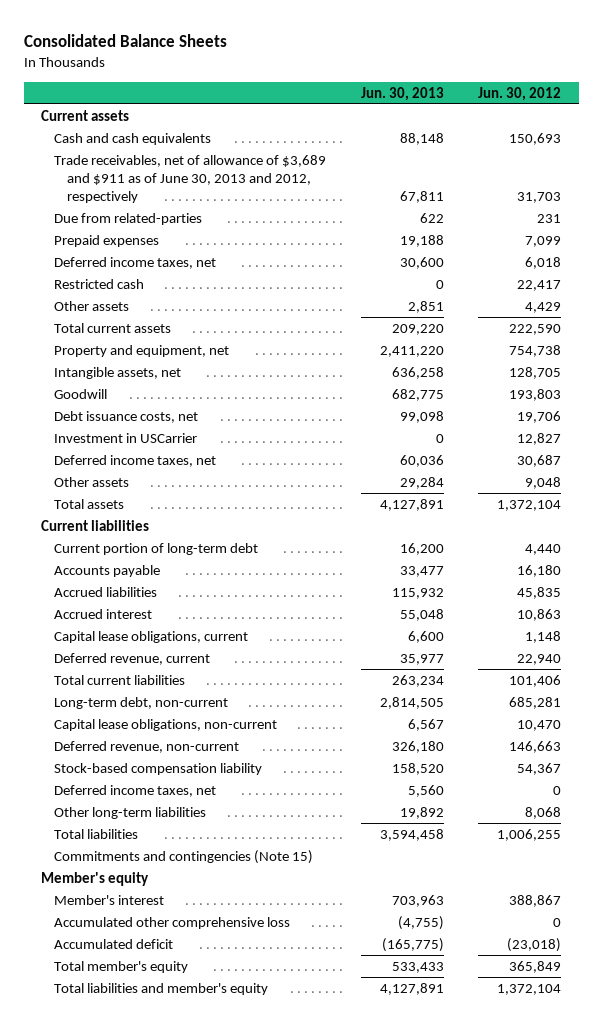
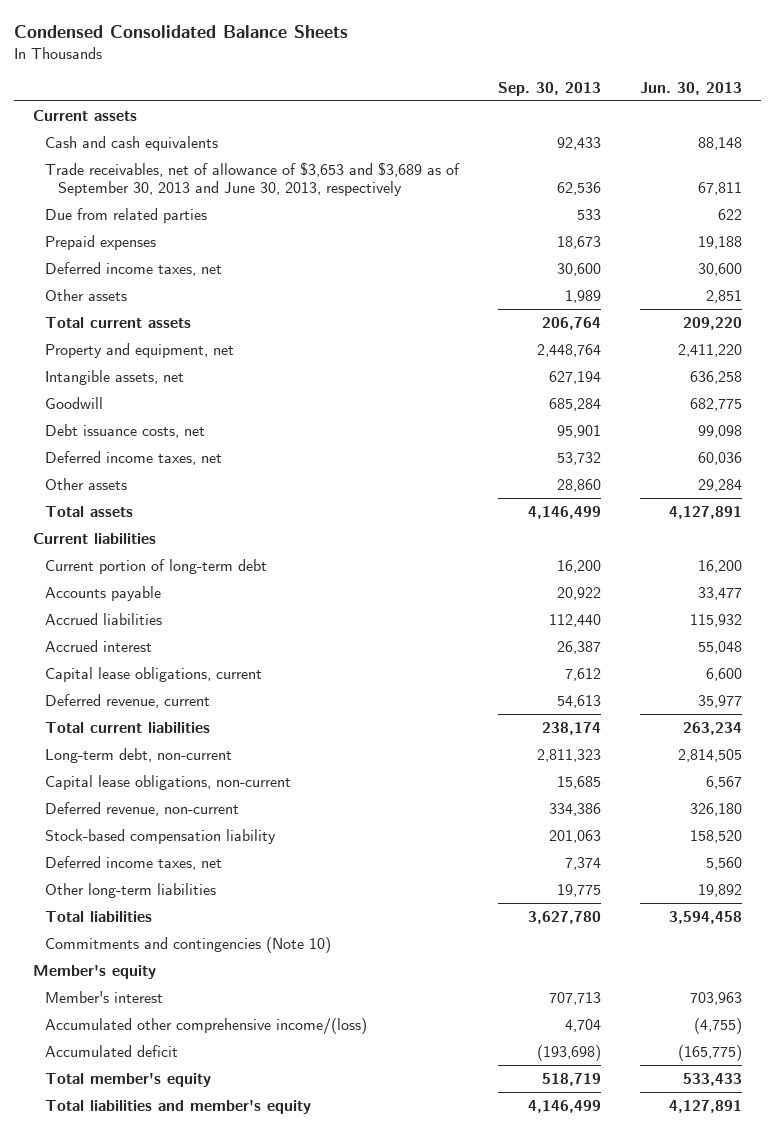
- Consolidated Balance Sheets
+ Condensed Consolidated Balance Sheets
- | Jun. 30, 2013 | Jun. 30, 2012
+ | Sep. 30, 2013 | Jun. 30, 2013
- Trade receivables, net of allowance of $3,689 and $911 as of June 30, 2013 and 2012, respectively | 67,811 | 31,703
- Due from related-parties | 622 | 231
+ Trade receivables, net of allowance of $3,653 and $3,689 as of September 30, 2013 and June 30, 2013, respectively | 62,536 | 67,811
+ Due from related parties | 533 | 622
- Restricted cash | 0 | 22,417
- Investment in USCarrier | 0 | 12,827
- Commitments and contingencies (Note 15)
+ Commitments and contingencies (Note 10)
- Accumulated other comprehensive loss | (4,755) | 0
+ Accumulated other comprehensive income/(loss) | 4,704 | (4,755)

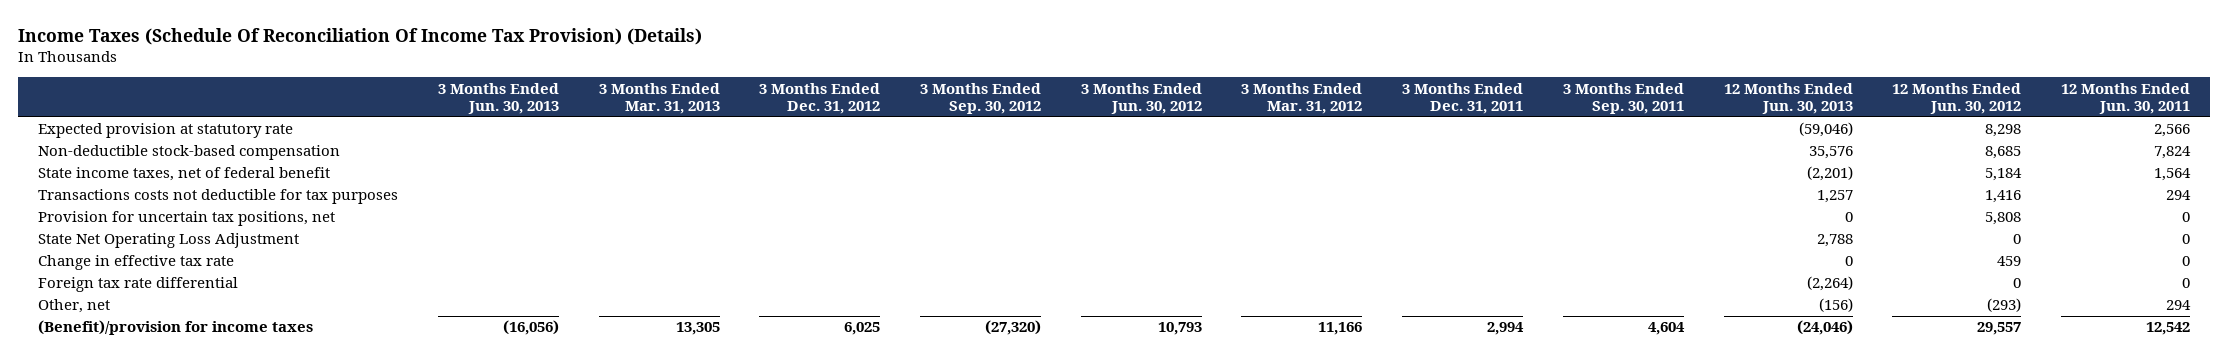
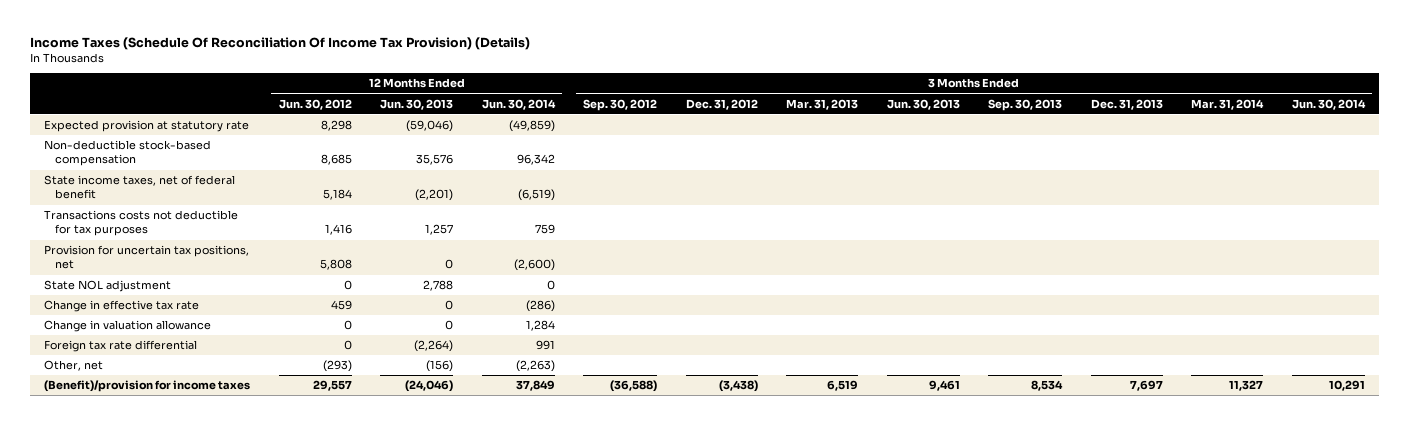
- | 3 Months Ended Jun. 30, 2013 | 3 Months Ended Mar. 31, 2013 | 3 Months Ended Dec. 31, 2012 | 3 Months Ended Sep. 30, 2012 | 3 Months Ended Jun. 30, 2012 | 3 Months Ended Mar. 31, 2012 | 3 Months Ended Dec. 31, 2011 | 3 Months Ended Sep. 30, 2011 | 12 Months Ended Jun. 30, 2013 | 12 Months Ended Jun. 30, 2012 | 12 Months Ended Jun. 30, 2011
+ | 12 Months Ended Jun. 30, 2012 | 12 Months Ended Jun. 30, 2013 | 12 Months Ended Jun. 30, 2014 | 3 Months Ended Sep. 30, 2012 | 3 Months Ended Dec. 31, 2012 | 3 Months Ended Mar. 31, 2013 | 3 Months Ended Jun. 30, 2013 | 3 Months Ended Sep. 30, 2013 | 3 Months Ended Dec. 31, 2013 | 3 Months Ended Mar. 31, 2014 | 3 Months Ended Jun. 30, 2014
- State Net Operating Loss Adjustment | | | | | | | | | 2,788 | 0 | 0
+ State NOL adjustment | 0 | 2,788 | 0 | | | | | | | |
+ Change in valuation allowance | 0 | 0 | 1,284 | | | | | | | |
- (Benefit)/provision for income taxes | (16,056) | 13,305 | 6,025 | (27,320) | 10,793 | 11,166 | 2,994 | 4,604 | (24,046) | 29,557 | 12,542
+ (Benefit)/provision for income taxes | 29,557 | (24,046) | 37,849 | (36,588) | (3,438) | 6,519 | 9,461 | 8,534 | 7,697 | 11,327 | 10,291

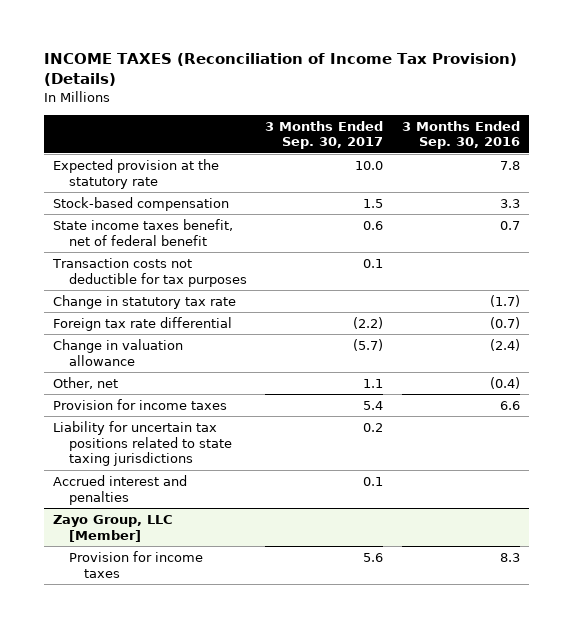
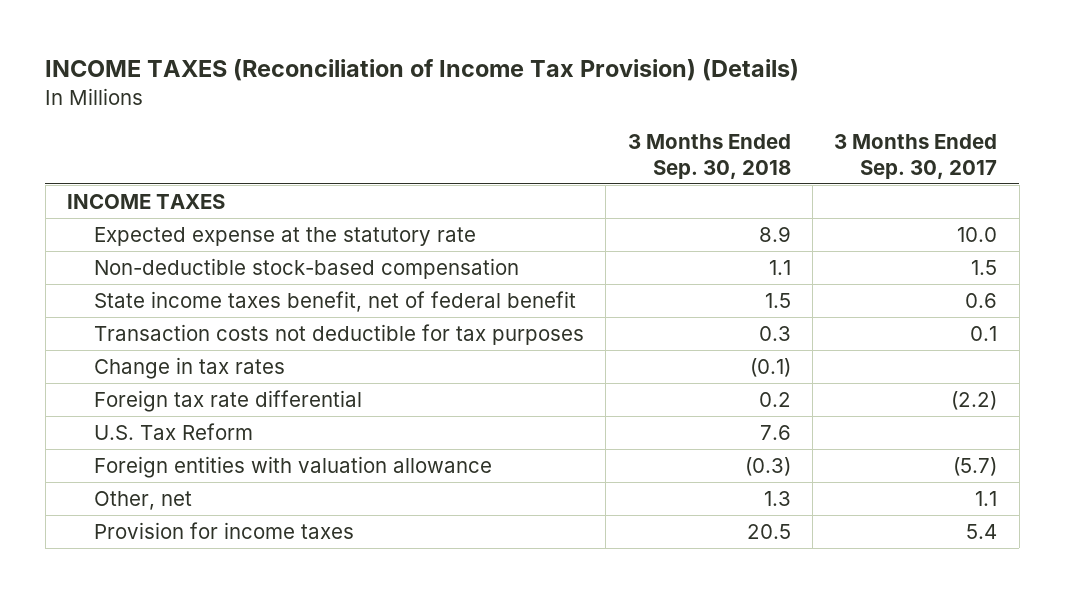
- | 3 Months Ended Sep. 30, 2017 | 3 Months Ended Sep. 30, 2016
+ | 3 Months Ended Sep. 30, 2018 | 3 Months Ended Sep. 30, 2017
- Expected provision at the statutory rate | 10.0 | 7.8
- Stock-based compensation | 1.5 | 3.3
+ INCOME TAXES
+ Expected expense at the statutory rate | 8.9 | 10.0
+ Non-deductible stock-based compensation | 1.1 | 1.5
- Change in statutory tax rate | | (1.7)
+ Change in tax rates | (0.1) |
- Change in valuation allowance | (5.7) | (2.4)
+ U.S. Tax Reform | 7.6 |
+ Foreign entities with valuation allowance | (0.3) | (5.7)
- Liability for uncertain tax positions related to state taxing jurisdictions | 0.2 |
- Accrued interest and penalties | 0.1 |
- Zayo Group, LLC [Member]
- Provision for income taxes | 5.6 | 8.3

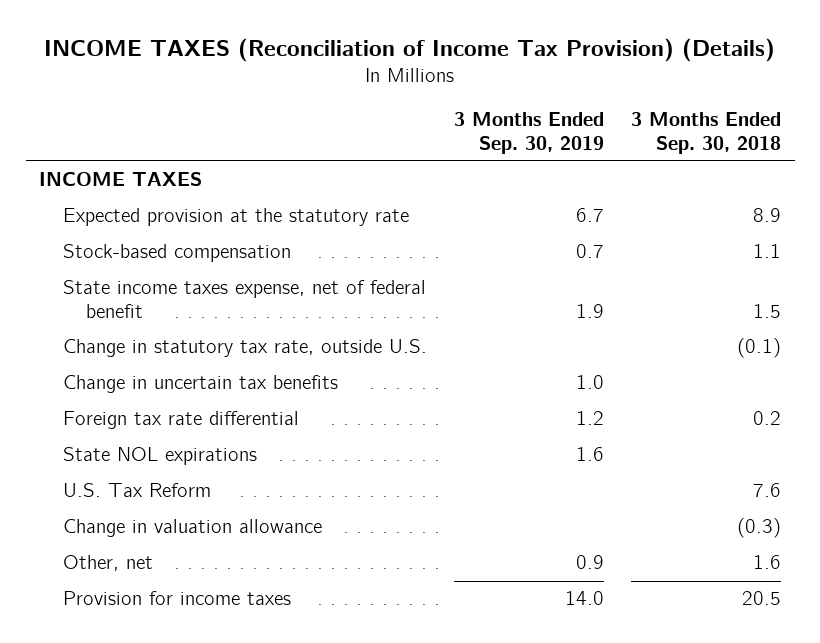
- | 3 Months Ended Sep. 30, 2018 | 3 Months Ended Sep. 30, 2017
+ | 3 Months Ended Sep. 30, 2019 | 3 Months Ended Sep. 30, 2018
- Expected expense at the statutory rate | 8.9 | 10.0
- Non-deductible stock-based compensation | 1.1 | 1.5
- State income taxes benefit, net of federal benefit | 1.5 | 0.6
- Transaction costs not deductible for tax purposes | 0.3 | 0.1
- Change in tax rates | (0.1) |
+ Expected provision at the statutory rate | 6.7 | 8.9
+ Stock-based compensation | 0.7 | 1.1
+ State income taxes expense, net of federal benefit | 1.9 | 1.5
+ Change in statutory tax rate, outside U.S. | | (0.1)
+ Change in uncertain tax benefits | 1.0 |
+ State NOL expirations | 1.6 |
- Foreign entities with valuation allowance | (0.3) | (5.7)
- Other, net | 1.3 | 1.1
+ Change in valuation allowance | | (0.3)
+ Other, net | 0.9 | 1.6

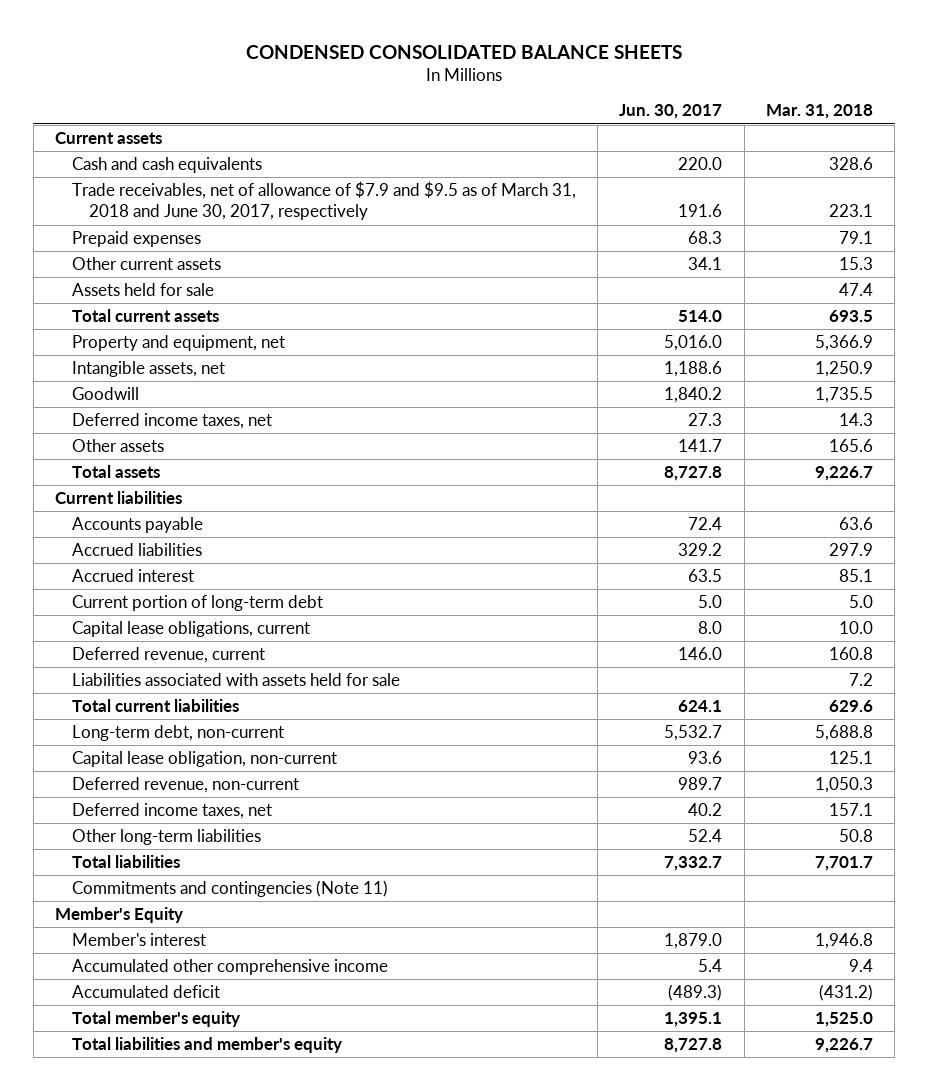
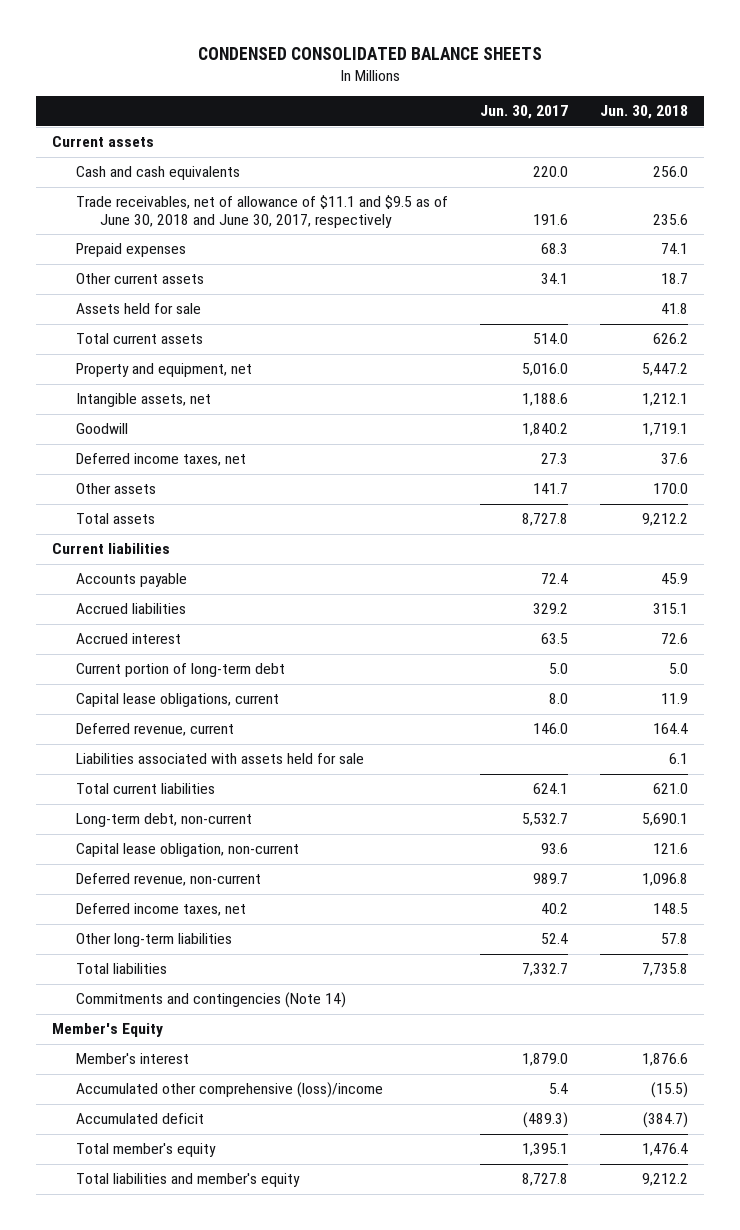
- | Jun. 30, 2017 | Mar. 31, 2018
+ | Jun. 30, 2017 | Jun. 30, 2018
- Trade receivables, net of allowance of $7.9 and $9.5 as of March 31, 2018 and June 30, 2017, respectively | 191.6 | 223.1
+ Trade receivables, net of allowance of $11.1 and $9.5 as of June 30, 2018 and June 30, 2017, respectively | 191.6 | 235.6
- Commitments and contingencies (Note 11)
+ Commitments and contingencies (Note 14)
- Accumulated other comprehensive income | 5.4 | 9.4
+ Accumulated other comprehensive (loss)/income | 5.4 | (15.5)

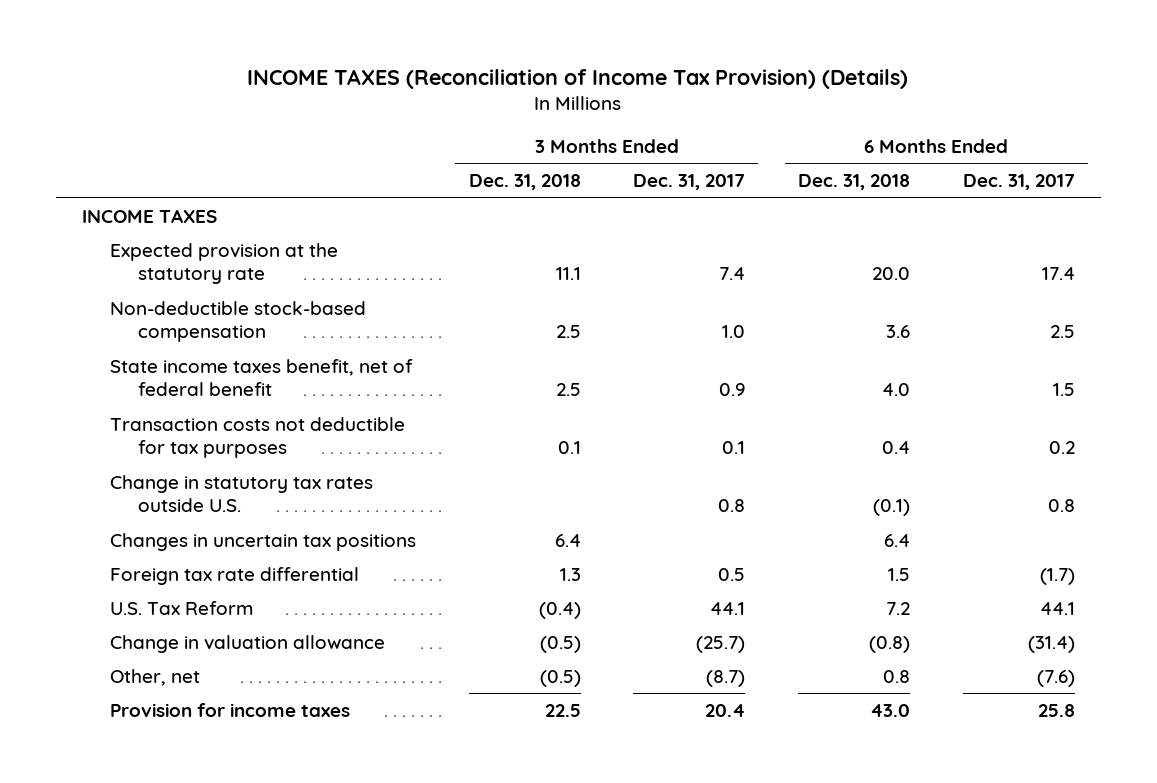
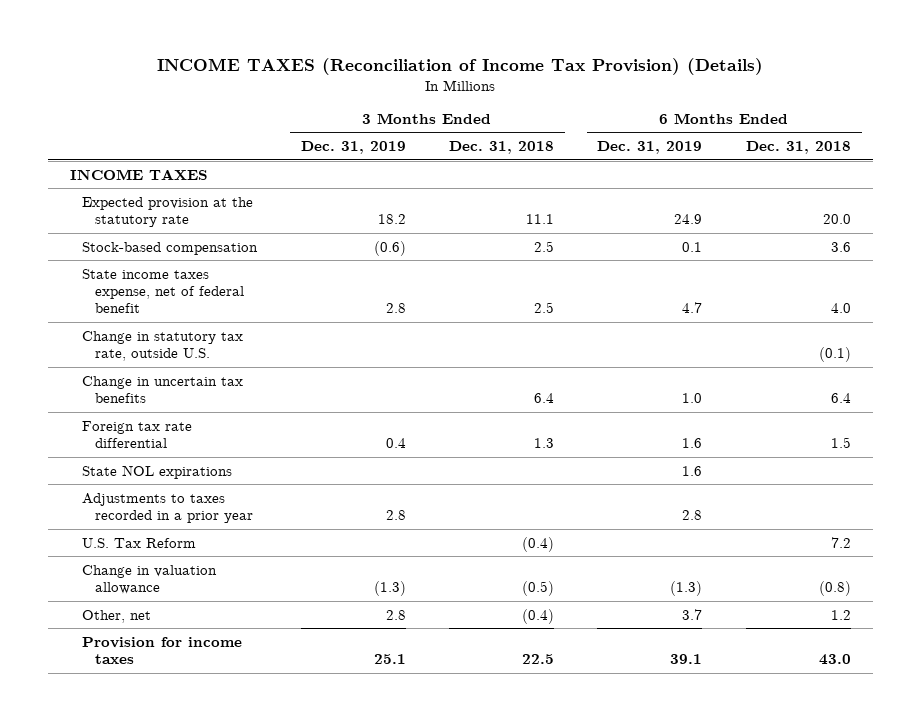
- | 3 Months Ended Dec. 31, 2018 | 3 Months Ended Dec. 31, 2017 | 6 Months Ended Dec. 31, 2018 | 6 Months Ended Dec. 31, 2017
+ | 3 Months Ended Dec. 31, 2019 | 3 Months Ended Dec. 31, 2018 | 6 Months Ended Dec. 31, 2019 | 6 Months Ended Dec. 31, 2018
- Non-deductible stock-based compensation | 2.5 | 1.0 | 3.6 | 2.5
- State income taxes benefit, net of federal benefit | 2.5 | 0.9 | 4.0 | 1.5
- Transaction costs not deductible for tax purposes | 0.1 | 0.1 | 0.4 | 0.2
- Change in statutory tax rates outside U.S. | | 0.8 | (0.1) | 0.8
- Changes in uncertain tax positions | 6.4 | | 6.4 |
+ Stock-based compensation | (0.6) | 2.5 | 0.1 | 3.6
+ State income taxes expense, net of federal benefit | 2.8 | 2.5 | 4.7 | 4.0
+ Change in statutory tax rate, outside U.S. | | | | (0.1)
+ Change in uncertain tax benefits | | 6.4 | 1.0 | 6.4
+ State NOL expirations | | | 1.6 |
+ Adjustments to taxes recorded in a prior year | 2.8 | | 2.8 |
- Other, net | (0.5) | (8.7) | 0.8 | (7.6)
+ Other, net | 2.8 | (0.4) | 3.7 | 1.2

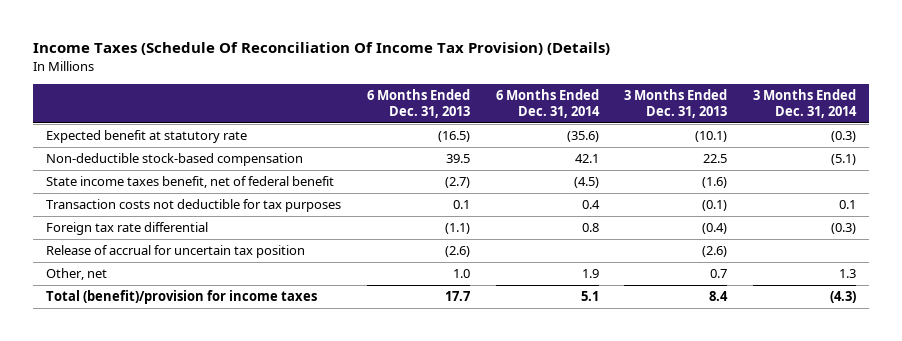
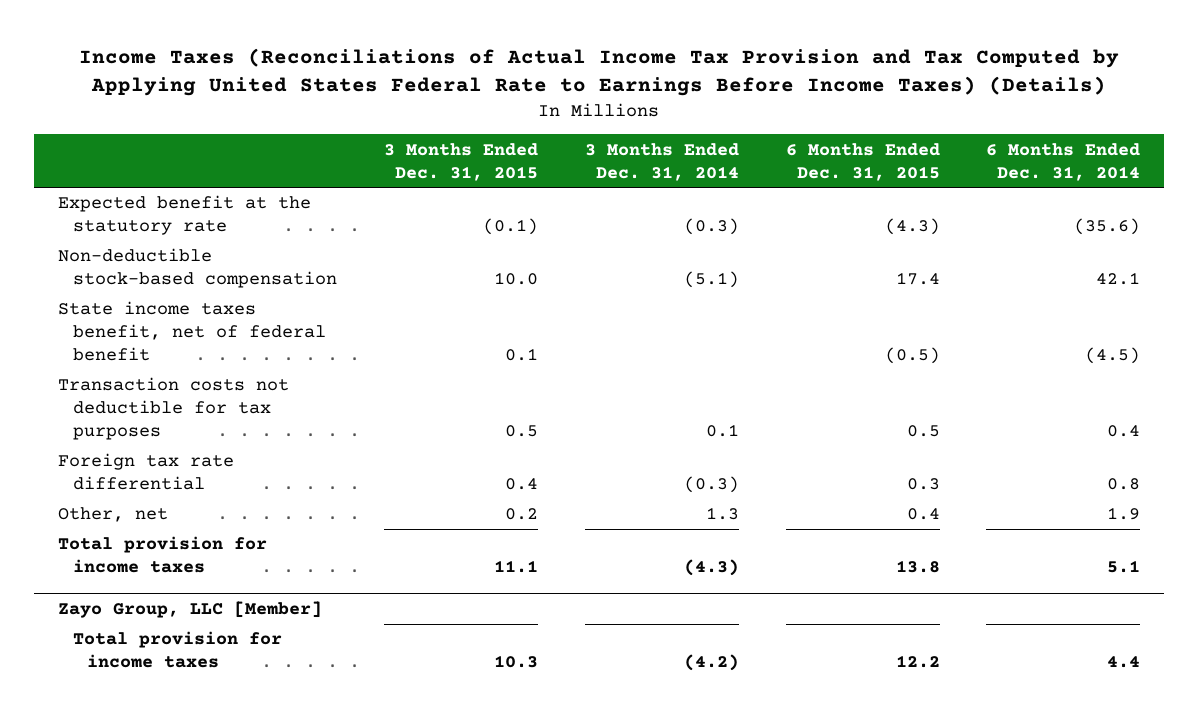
- Income Taxes (Schedule Of Reconciliation Of Income Tax Provision) (Details)
+ Income Taxes (Reconciliations of Actual Income Tax Provision and Tax Computed by Applying United States Federal Rate to Earnings Before Income Taxes) (Details)
- | 6 Months Ended Dec. 31, 2013 | 6 Months Ended Dec. 31, 2014 | 3 Months Ended Dec. 31, 2013 | 3 Months Ended Dec. 31, 2014
+ | 3 Months Ended Dec. 31, 2015 | 3 Months Ended Dec. 31, 2014 | 6 Months Ended Dec. 31, 2015 | 6 Months Ended Dec. 31, 2014
- Expected benefit at statutory rate | (16.5) | (35.6) | (10.1) | (0.3)
+ Expected benefit at the statutory rate | (0.1) | (0.3) | (4.3) | (35.6)
- Release of accrual for uncertain tax position | (2.6) | | (2.6) |
- Total (benefit)/provision for income taxes | 17.7 | 5.1 | 8.4 | (4.3)
+ Total provision for income taxes | 11.1 | (4.3) | 13.8 | 5.1
+ Zayo Group, LLC [Member]
+ Total provision for income taxes | 10.3 | (4.2) | 12.2 | 4.4

